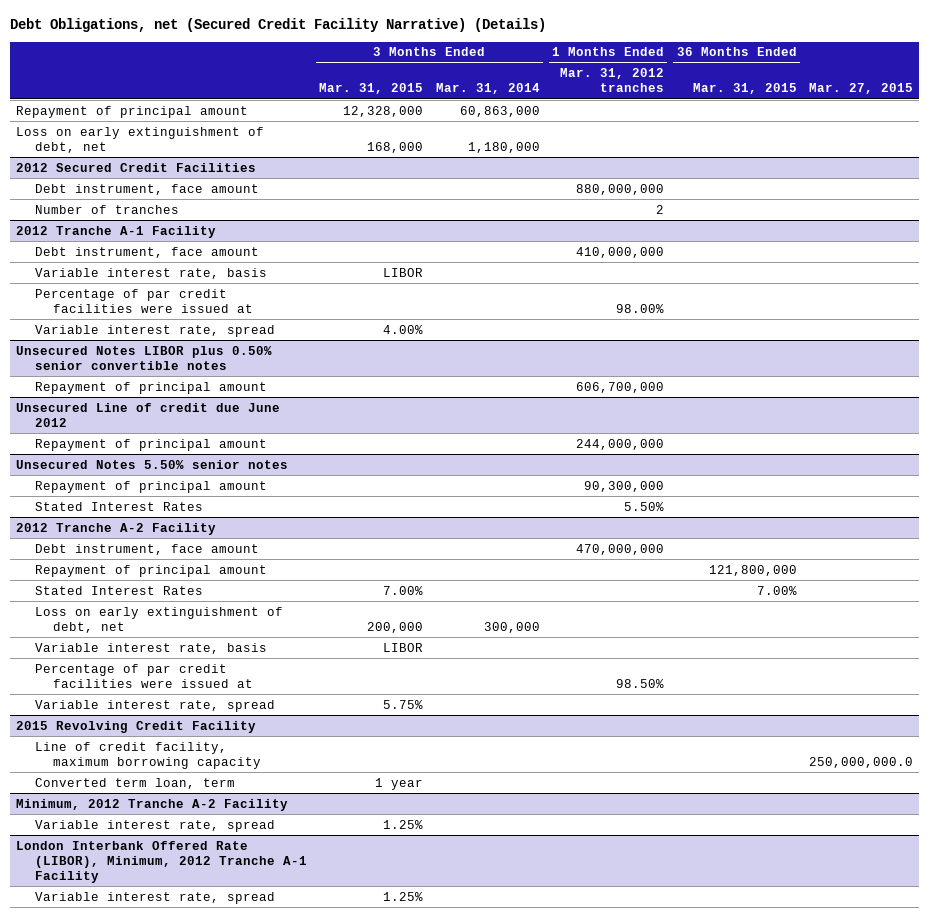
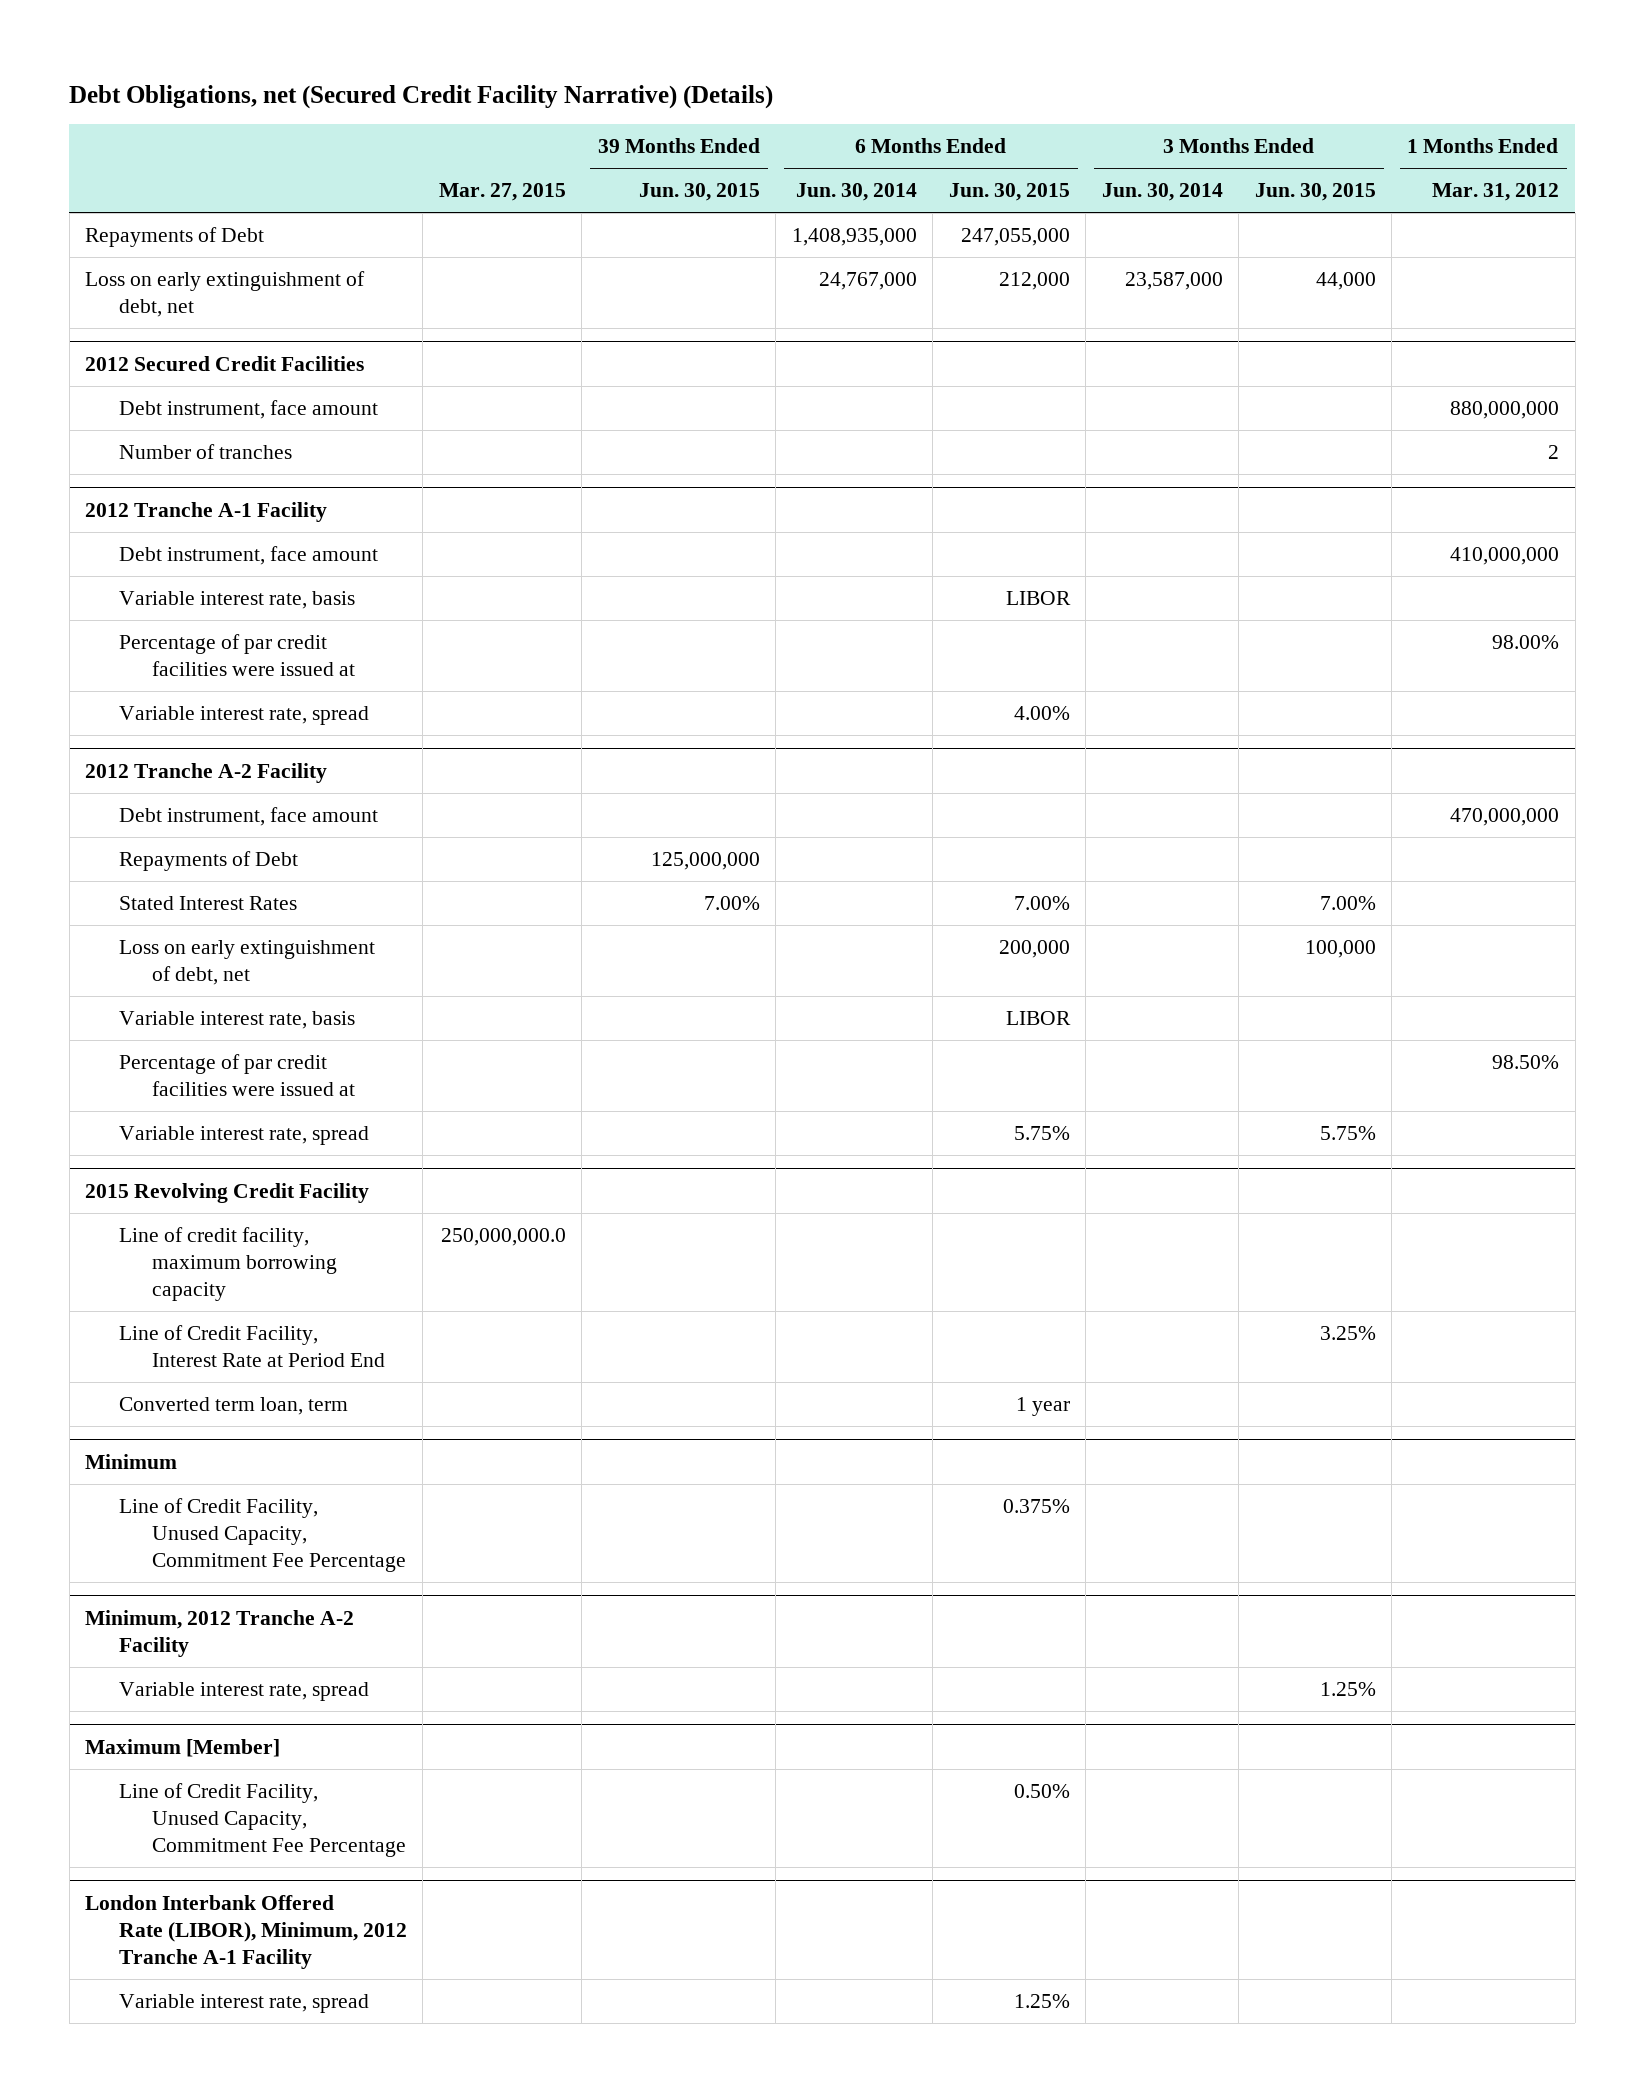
- | 3 Months Ended Mar. 31, 2015 | 3 Months Ended Mar. 31, 2014 | 1 Months Ended Mar. 31, 2012 tranches | 36 Months Ended Mar. 31, 2015 | Mar. 27, 2015
+ | Mar. 27, 2015 | 39 Months Ended Jun. 30, 2015 | 6 Months Ended Jun. 30, 2014 | 6 Months Ended Jun. 30, 2015 | 3 Months Ended Jun. 30, 2014 | 3 Months Ended Jun. 30, 2015 | 1 Months Ended Mar. 31, 2012
- Repayment of principal amount | 12,328,000 | 60,863,000 | | |
+ Repayments of Debt | | | 1,408,935,000 | 247,055,000 | | |
- Unsecured Notes LIBOR plus 0.50% senior convertible notes
- Repayment of principal amount | | | 606,700,000 | |
- Unsecured Line of credit due June 2012
- Repayment of principal amount | | | 244,000,000 | |
- Unsecured Notes 5.50% senior notes
- Repayment of principal amount | | | 90,300,000 | |
- Stated Interest Rates | | | 5.50% | |
@ 2012 Tranche A-2 Facility
- Repayment of principal amount | | | | 121,800,000 |
+ Repayments of Debt | | 125,000,000 | | | | |
@ 2015 Revolving Credit Facility
+ Line of Credit Facility, Interest Rate at Period End | | | | | | 3.25% |
+ Minimum
+ Line of Credit Facility, Unused Capacity, Commitment Fee Percentage | | | | 0.375% | | |
+ Maximum [Member]
+ Line of Credit Facility, Unused Capacity, Commitment Fee Percentage | | | | 0.50% | | |

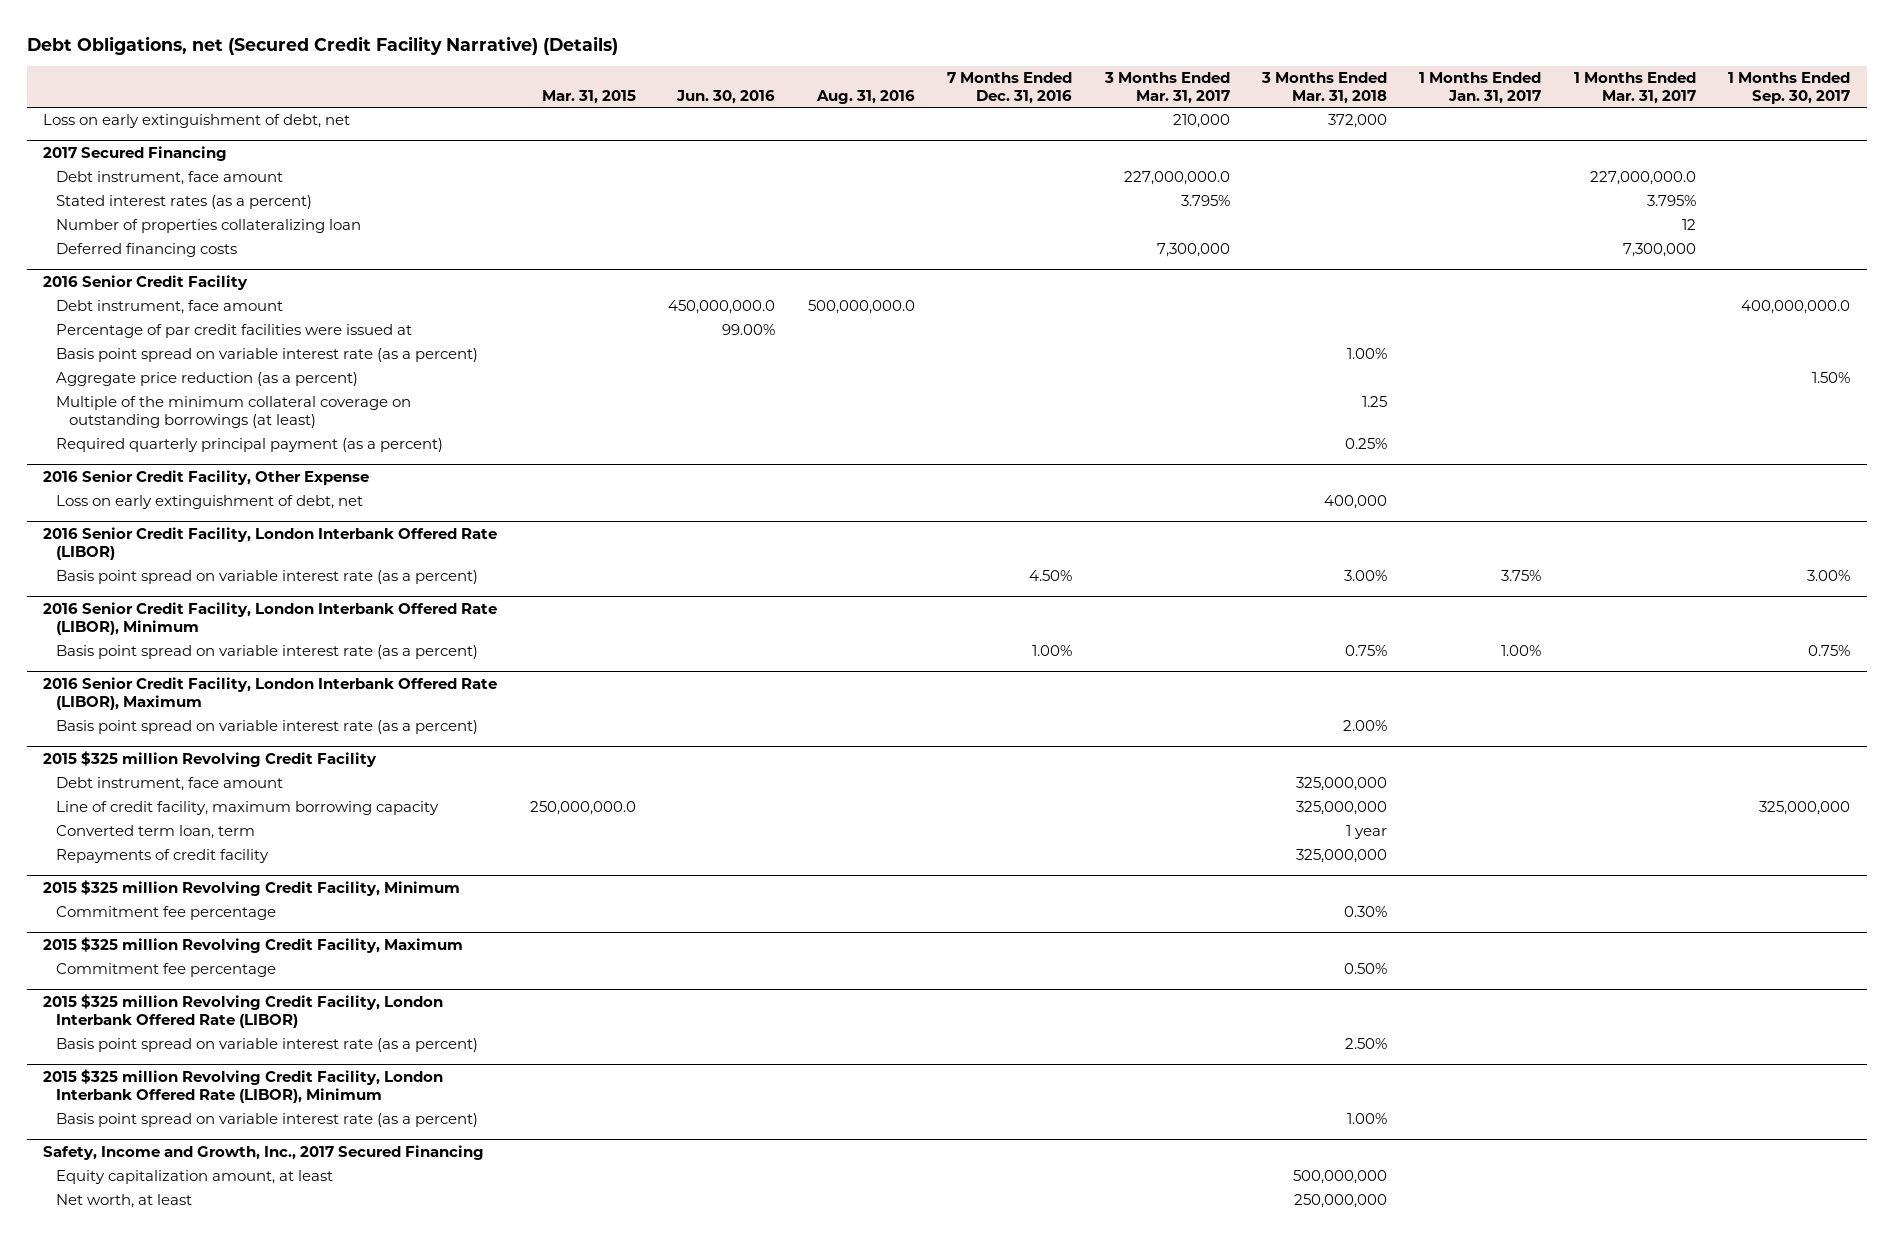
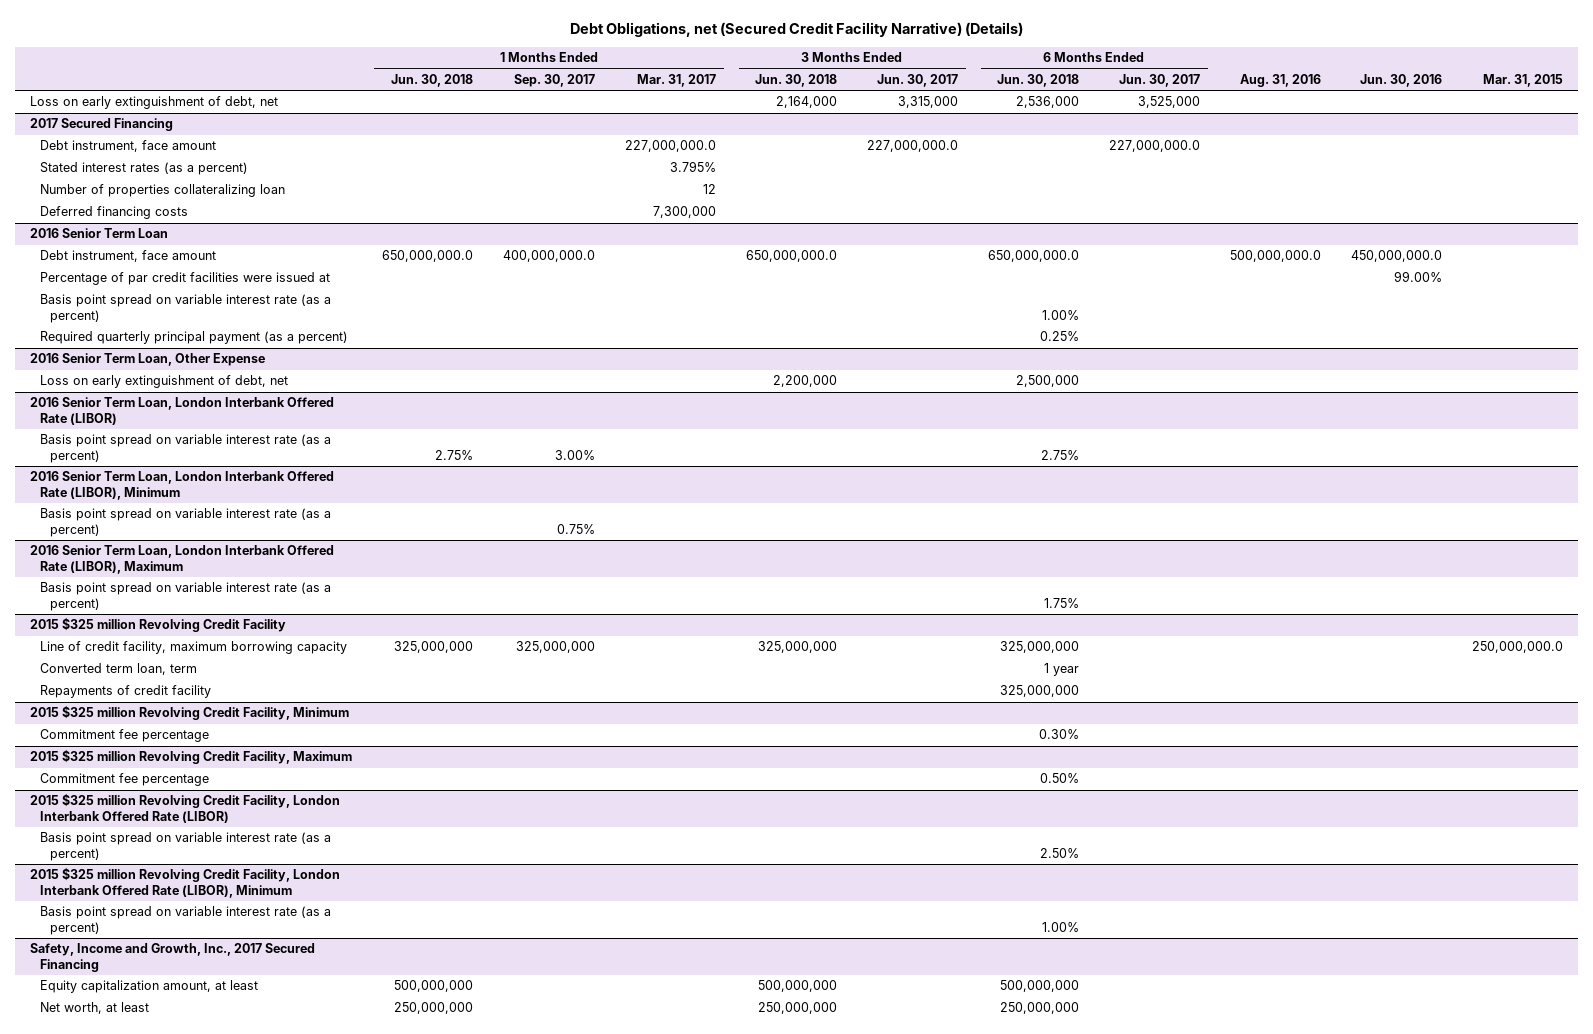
- | Mar. 31, 2015 | Jun. 30, 2016 | Aug. 31, 2016 | 7 Months Ended Dec. 31, 2016 | 3 Months Ended Mar. 31, 2017 | 3 Months Ended Mar. 31, 2018 | 1 Months Ended Jan. 31, 2017 | 1 Months Ended Mar. 31, 2017 | 1 Months Ended Sep. 30, 2017
+ | 1 Months Ended Jun. 30, 2018 | 1 Months Ended Sep. 30, 2017 | 1 Months Ended Mar. 31, 2017 | 3 Months Ended Jun. 30, 2018 | 3 Months Ended Jun. 30, 2017 | 6 Months Ended Jun. 30, 2018 | 6 Months Ended Jun. 30, 2017 | Aug. 31, 2016 | Jun. 30, 2016 | Mar. 31, 2015
- 2016 Senior Credit Facility
+ 2016 Senior Term Loan
- Aggregate price reduction (as a percent) | | | | | | | | | 1.50%
- Multiple of the minimum collateral coverage on outstanding borrowings (at least) | | | | | | 1.25 | | |
- 2016 Senior Credit Facility, Other Expense
+ 2016 Senior Term Loan, Other Expense
- 2016 Senior Credit Facility, London Interbank Offered Rate (LIBOR)
+ 2016 Senior Term Loan, London Interbank Offered Rate (LIBOR)
- 2016 Senior Credit Facility, London Interbank Offered Rate (LIBOR), Minimum
+ 2016 Senior Term Loan, London Interbank Offered Rate (LIBOR), Minimum
- 2016 Senior Credit Facility, London Interbank Offered Rate (LIBOR), Maximum
+ 2016 Senior Term Loan, London Interbank Offered Rate (LIBOR), Maximum
@ 2015 $325 million Revolving Credit Facility
- Debt instrument, face amount | | | | | | 325,000,000 | | |

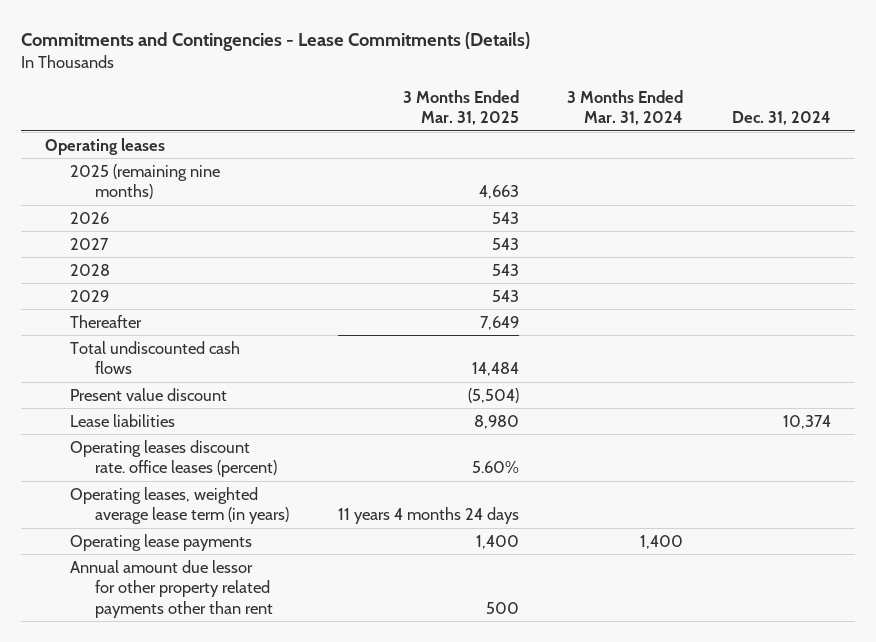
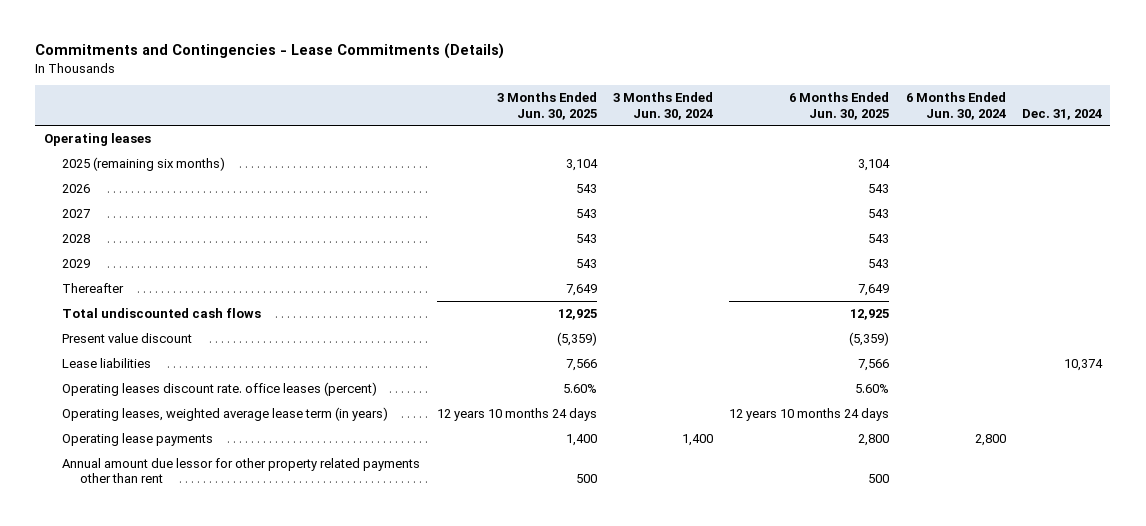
- | 3 Months Ended Mar. 31, 2025 | 3 Months Ended Mar. 31, 2024 | Dec. 31, 2024
+ | 3 Months Ended Jun. 30, 2025 | 3 Months Ended Jun. 30, 2024 | 6 Months Ended Jun. 30, 2025 | 6 Months Ended Jun. 30, 2024 | Dec. 31, 2024
- 2025 (remaining nine months) | 4,663 | |
+ 2025 (remaining six months) | 3,104 | | 3,104 | |

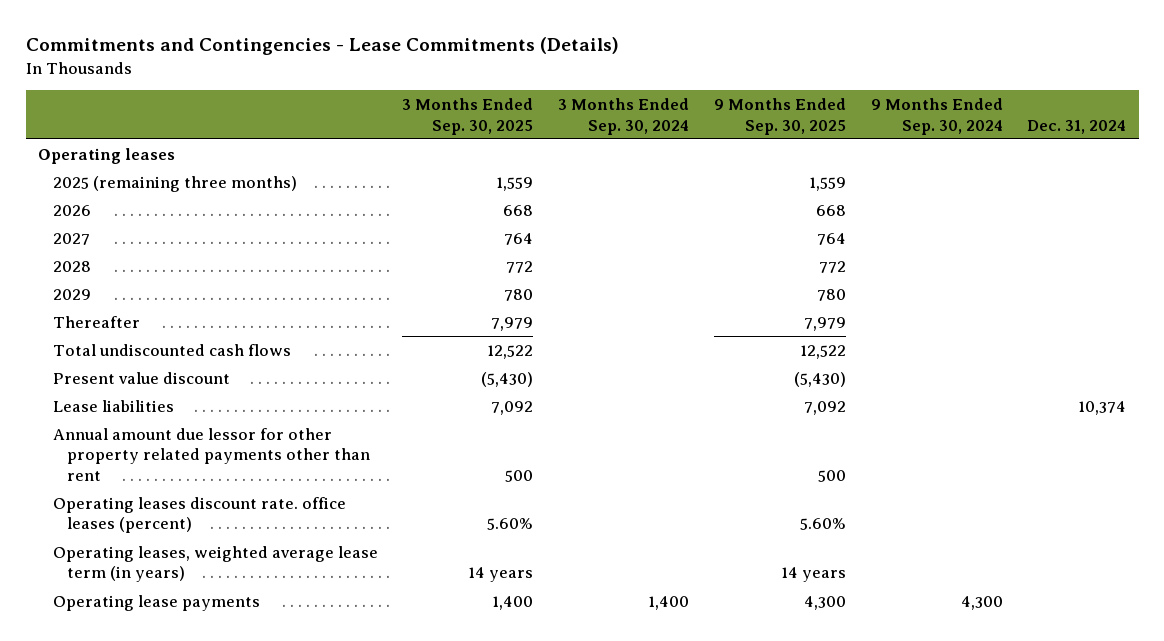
- | 3 Months Ended Jun. 30, 2025 | 3 Months Ended Jun. 30, 2024 | 6 Months Ended Jun. 30, 2025 | 6 Months Ended Jun. 30, 2024 | Dec. 31, 2024
+ | 3 Months Ended Sep. 30, 2025 | 3 Months Ended Sep. 30, 2024 | 9 Months Ended Sep. 30, 2025 | 9 Months Ended Sep. 30, 2024 | Dec. 31, 2024
- 2025 (remaining six months) | 3,104 | | 3,104 | |
+ 2025 (remaining three months) | 1,559 | | 1,559 | |
moved up: Annual amount due lessor for other property related payments other than rent | 500 | | 500 | |

